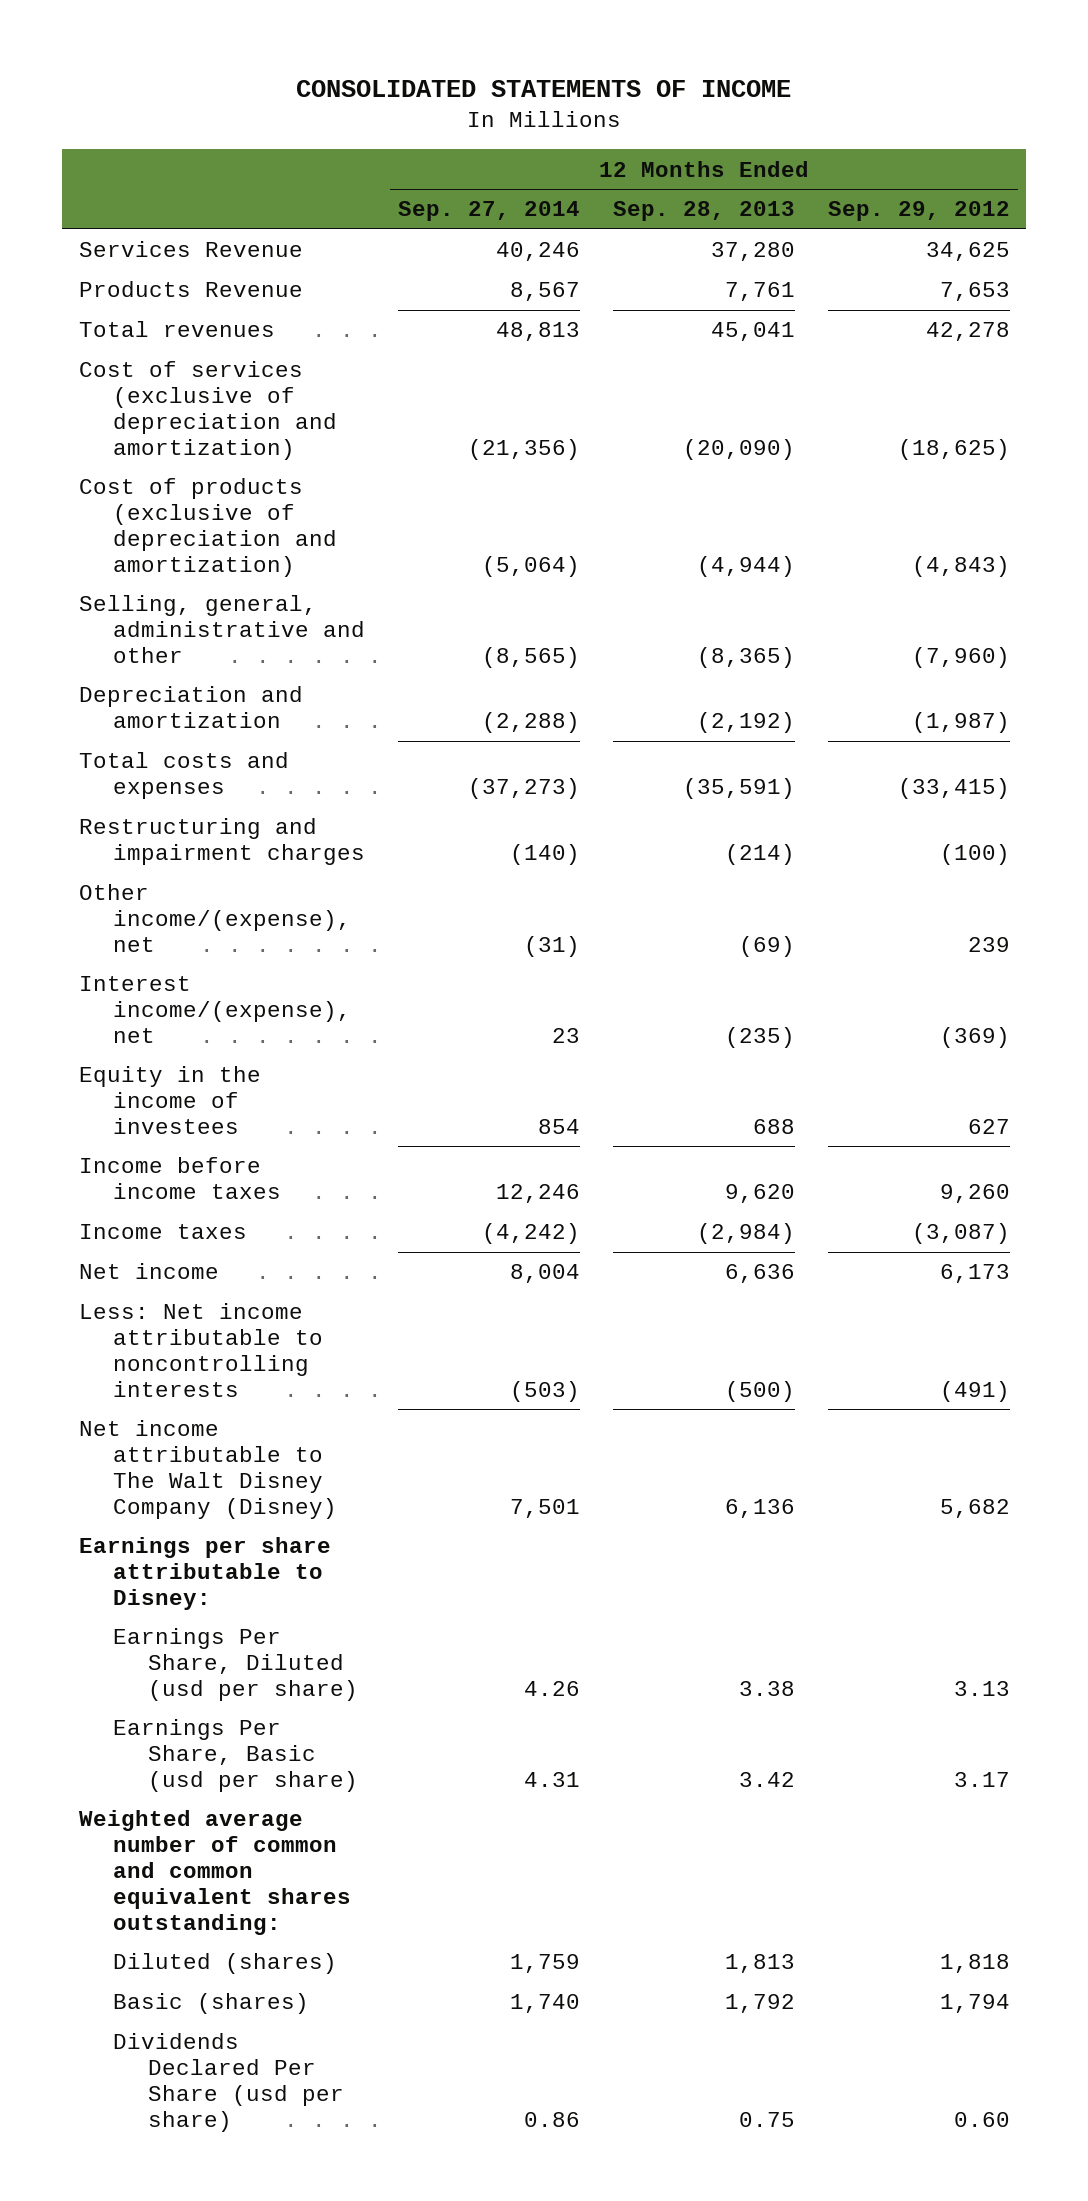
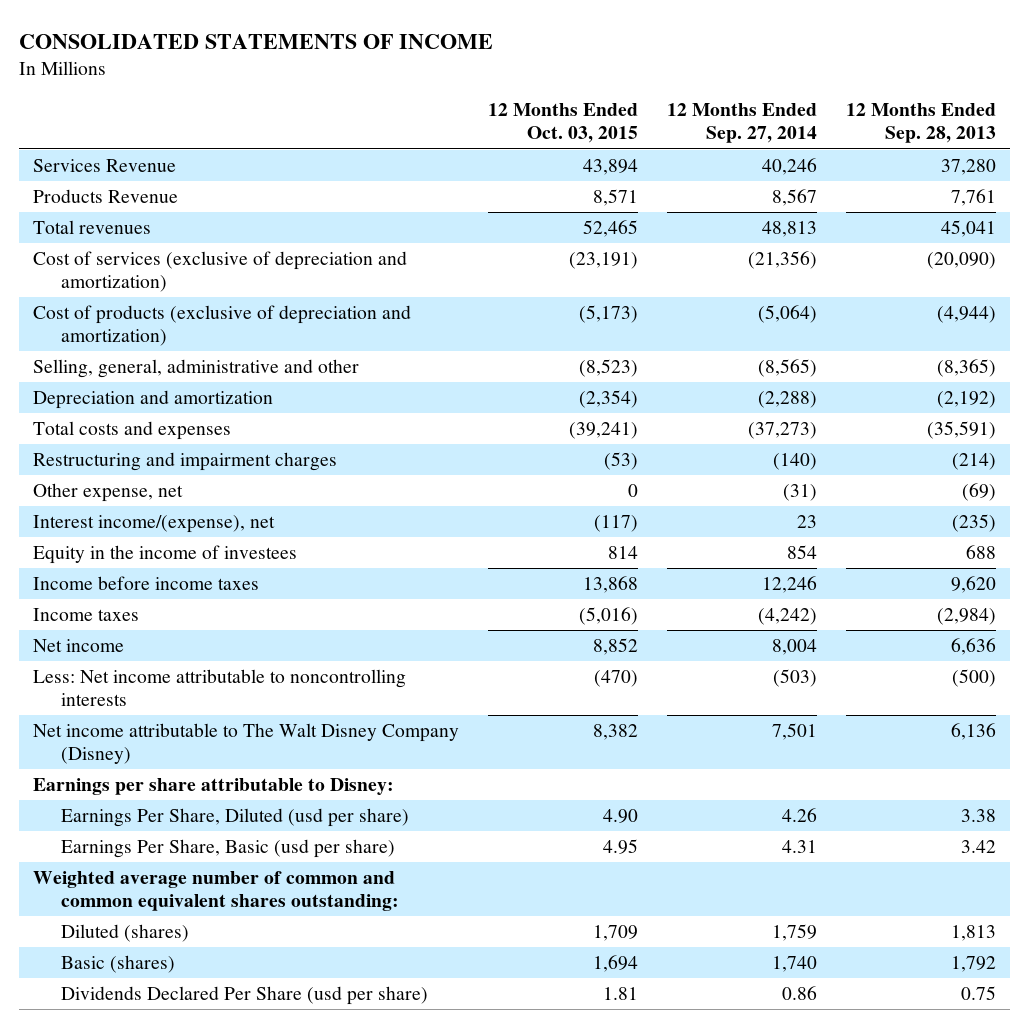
- | 12 Months Ended Sep. 27, 2014 | 12 Months Ended Sep. 28, 2013 | 12 Months Ended Sep. 29, 2012
+ | 12 Months Ended Oct. 03, 2015 | 12 Months Ended Sep. 27, 2014 | 12 Months Ended Sep. 28, 2013
- Other income/(expense), net | (31) | (69) | 239
+ Other expense, net | 0 | (31) | (69)

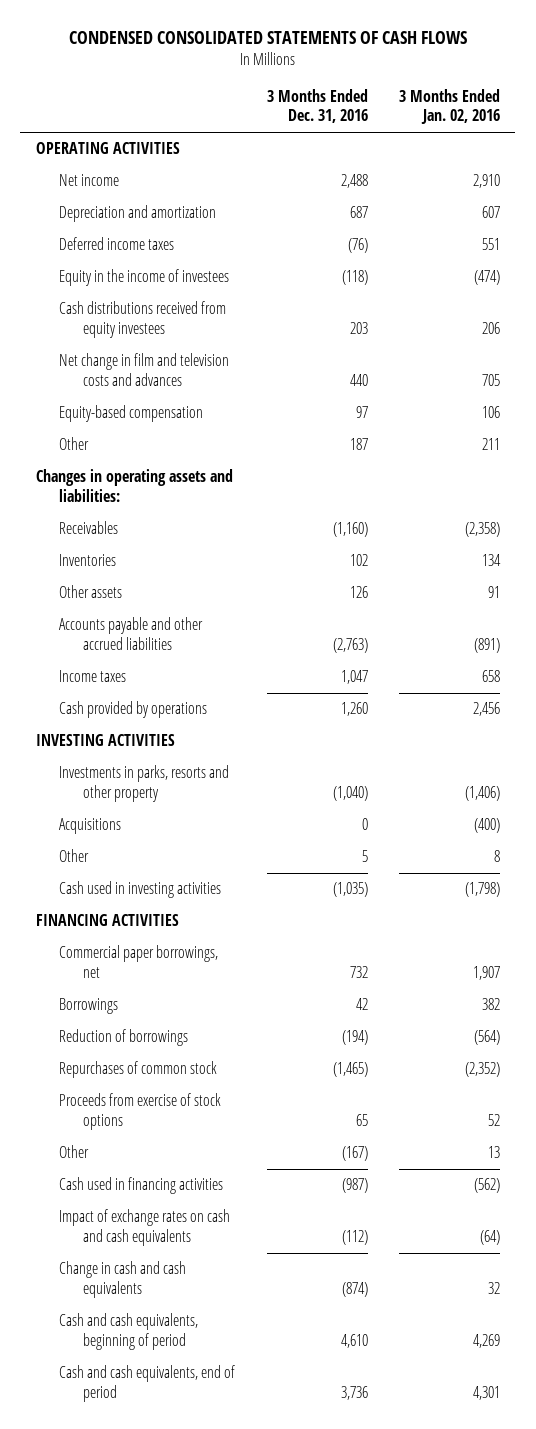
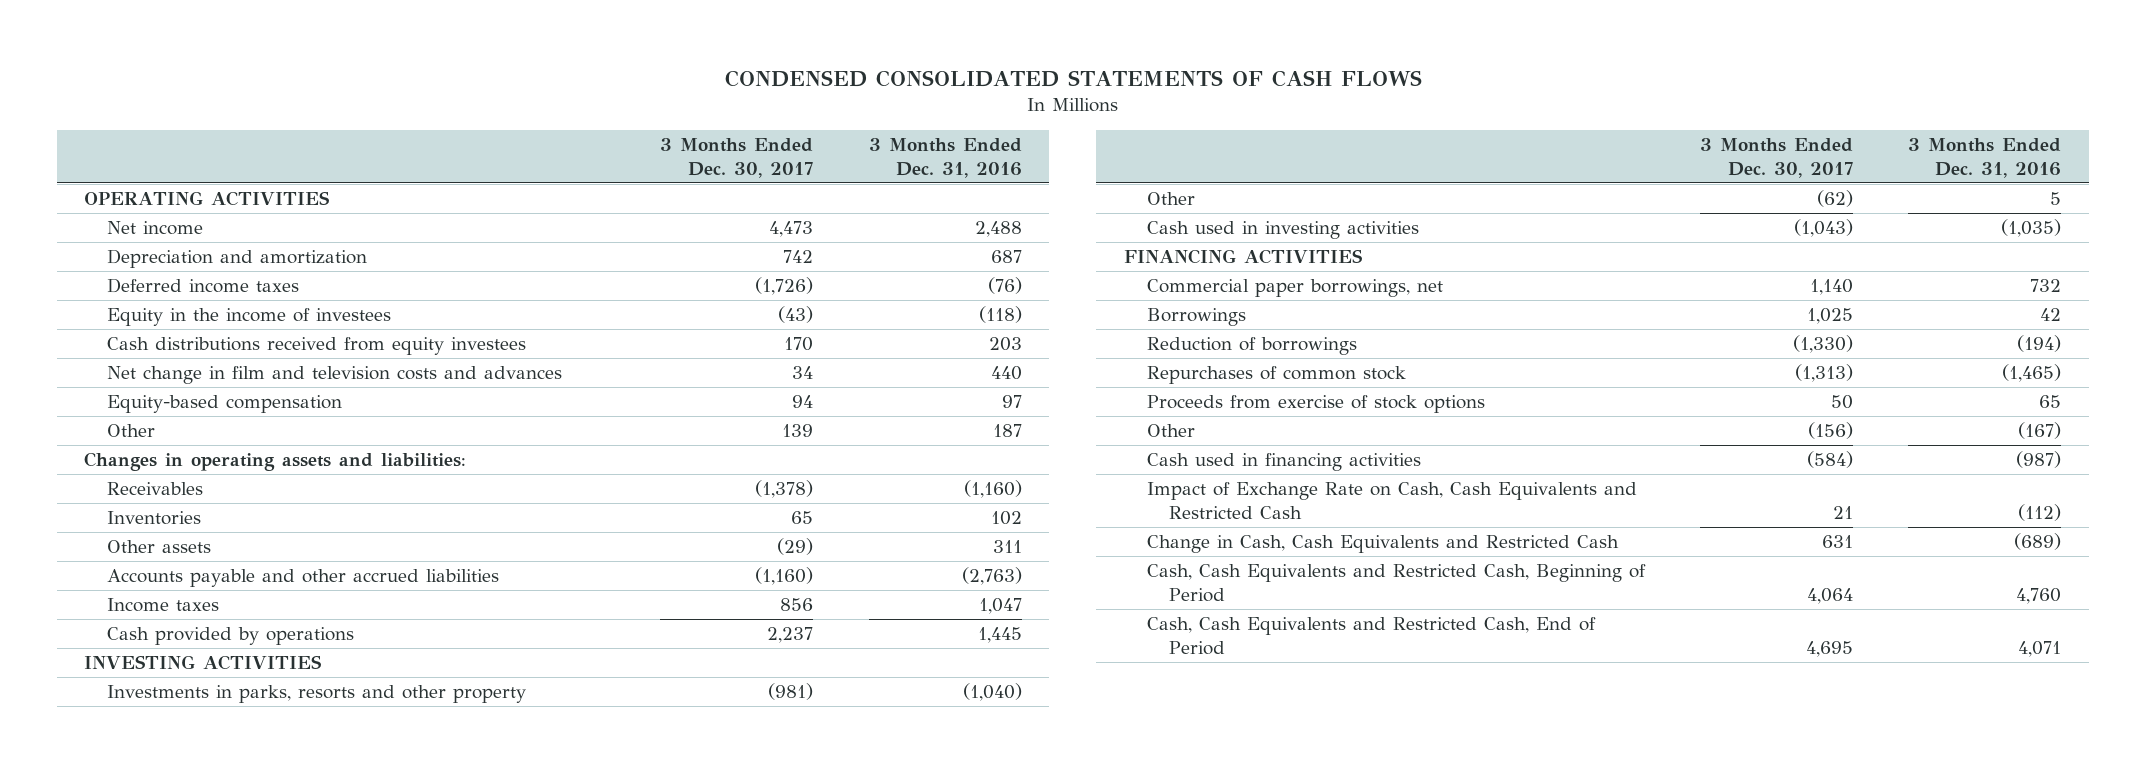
- | 3 Months Ended Dec. 31, 2016 | 3 Months Ended Jan. 02, 2016
+ | 3 Months Ended Dec. 30, 2017 | 3 Months Ended Dec. 31, 2016
- Other assets | 126 | 91
+ Other assets | (29) | 311
- Cash provided by operations | 1,260 | 2,456
+ Cash provided by operations | 2,237 | 1,445
- Acquisitions | 0 | (400)
- Impact of exchange rates on cash and cash equivalents | (112) | (64)
- Change in cash and cash equivalents | (874) | 32
- Cash and cash equivalents, beginning of period | 4,610 | 4,269
- Cash and cash equivalents, end of period | 3,736 | 4,301
+ Impact of Exchange Rate on Cash, Cash Equivalents and Restricted Cash | 21 | (112)
+ Change in Cash, Cash Equivalents and Restricted Cash | 631 | (689)
+ Cash, Cash Equivalents and Restricted Cash, Beginning of Period | 4,064 | 4,760
+ Cash, Cash Equivalents and Restricted Cash, End of Period | 4,695 | 4,071

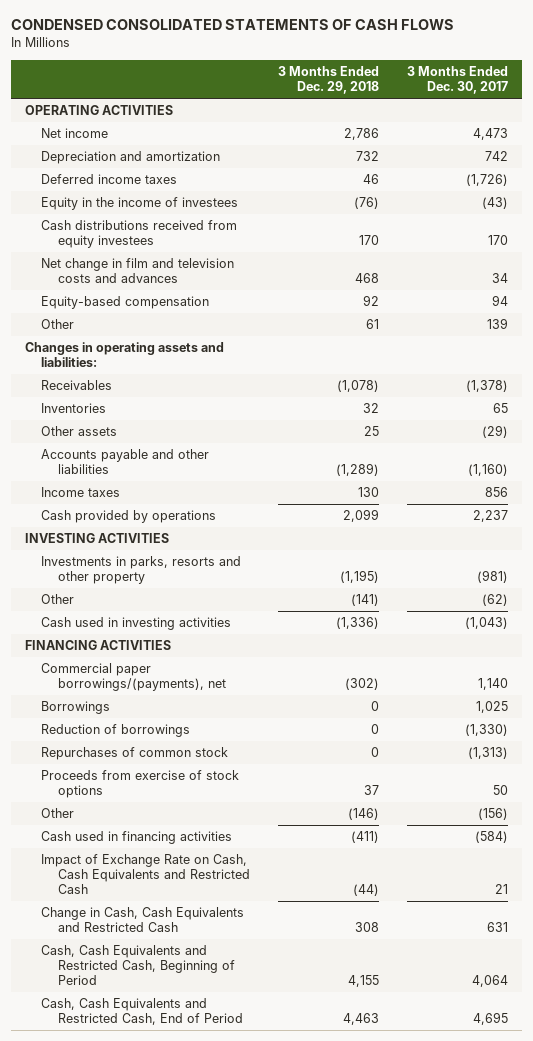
- | 3 Months Ended Dec. 30, 2017 | 3 Months Ended Dec. 31, 2016
+ | 3 Months Ended Dec. 29, 2018 | 3 Months Ended Dec. 30, 2017
- Accounts payable and other accrued liabilities | (1,160) | (2,763)
+ Accounts payable and other liabilities | (1,289) | (1,160)
- Commercial paper borrowings, net | 1,140 | 732
+ Commercial paper borrowings/(payments), net | (302) | 1,140

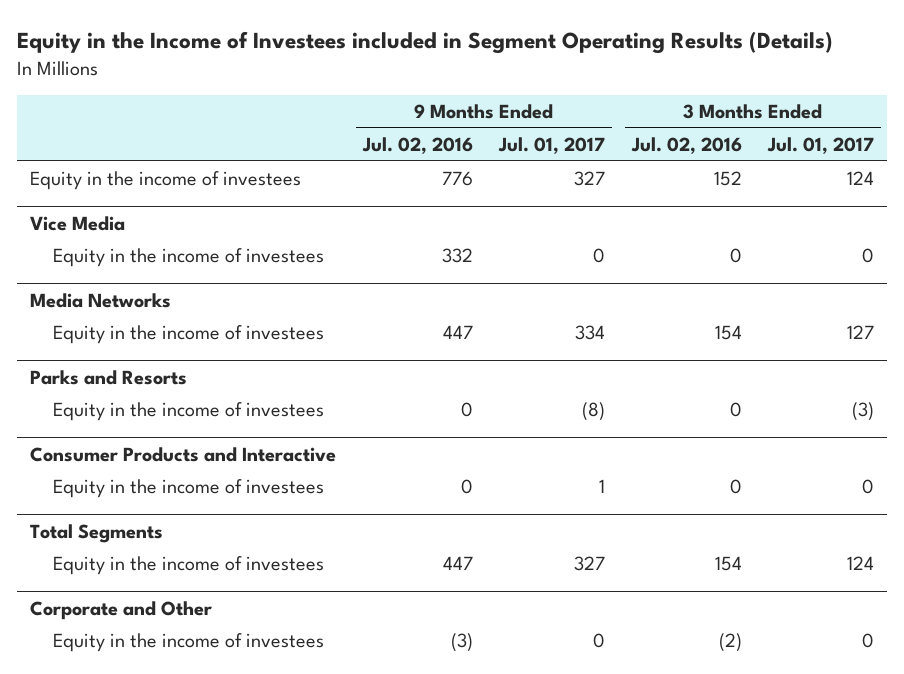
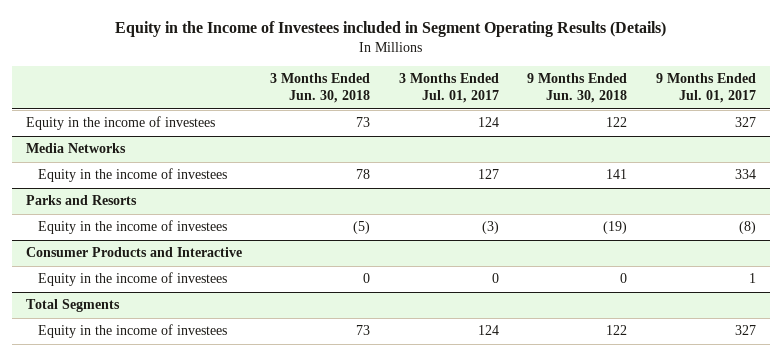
- | 9 Months Ended Jul. 02, 2016 | 9 Months Ended Jul. 01, 2017 | 3 Months Ended Jul. 02, 2016 | 3 Months Ended Jul. 01, 2017
+ | 3 Months Ended Jun. 30, 2018 | 3 Months Ended Jul. 01, 2017 | 9 Months Ended Jun. 30, 2018 | 9 Months Ended Jul. 01, 2017
- Vice Media
- Equity in the income of investees | 332 | 0 | 0 | 0
- Corporate and Other
- Equity in the income of investees | (3) | 0 | (2) | 0

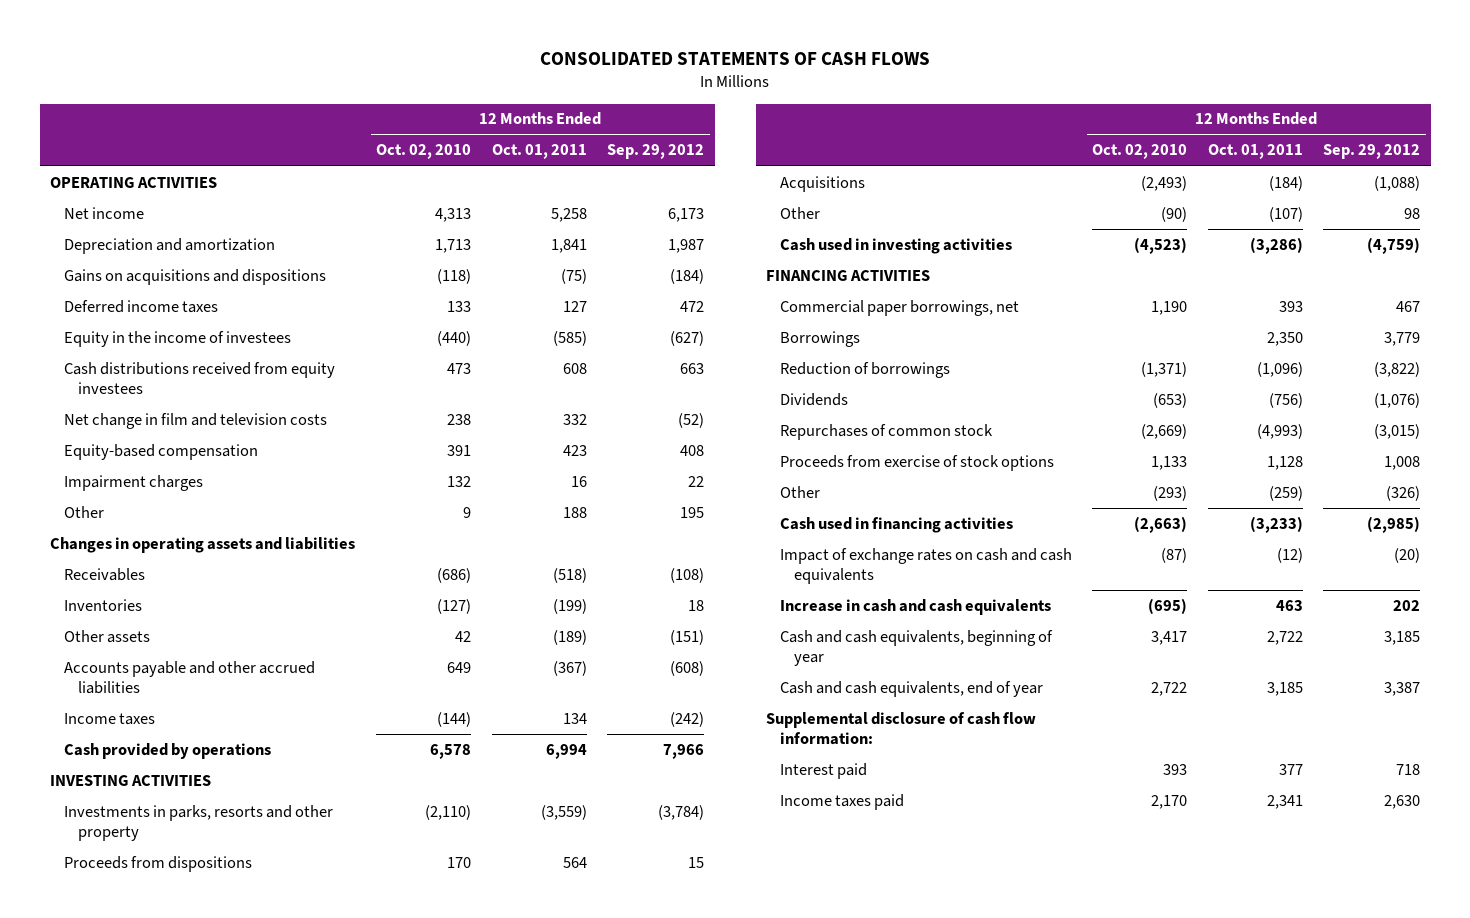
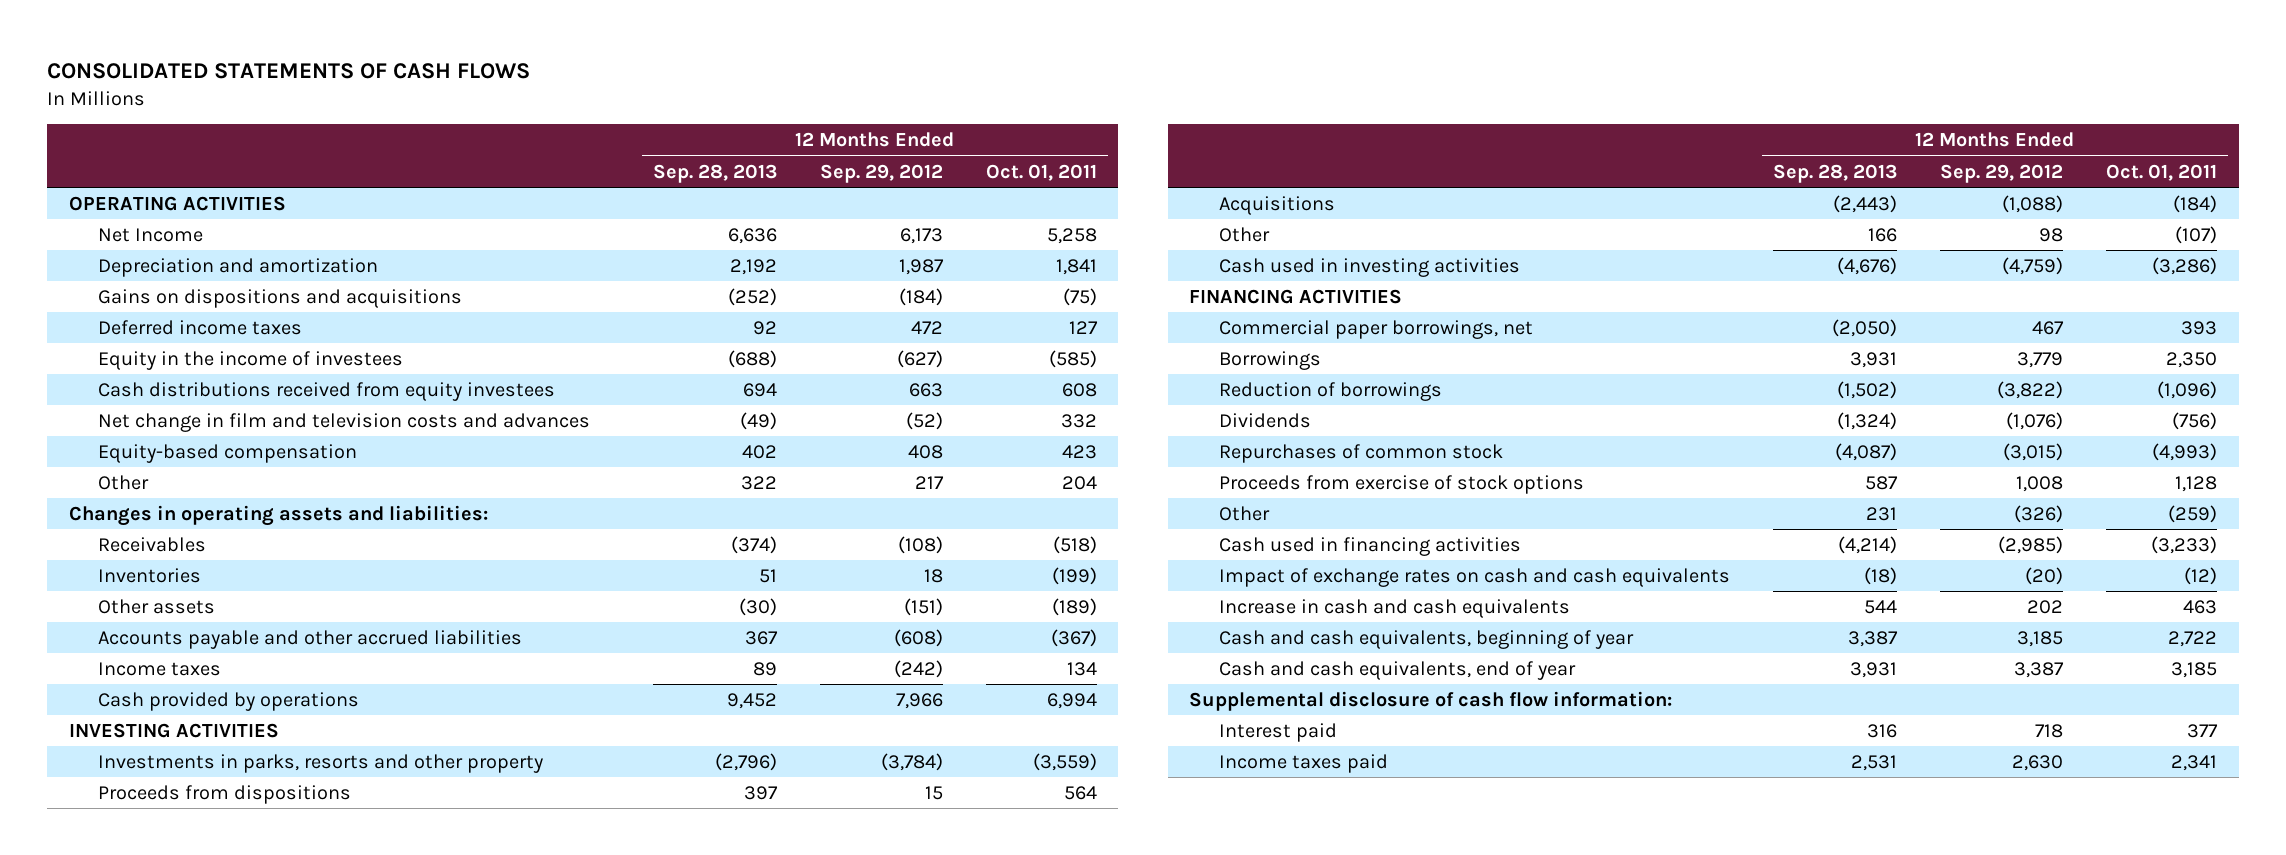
- | 12 Months Ended Oct. 02, 2010 | 12 Months Ended Oct. 01, 2011 | 12 Months Ended Sep. 29, 2012
+ | 12 Months Ended Sep. 28, 2013 | 12 Months Ended Sep. 29, 2012 | 12 Months Ended Oct. 01, 2011
- Net income | 4,313 | 5,258 | 6,173
+ Net Income | 6,636 | 6,173 | 5,258
- Gains on acquisitions and dispositions | (118) | (75) | (184)
+ Gains on dispositions and acquisitions | (252) | (184) | (75)
- Net change in film and television costs | 238 | 332 | (52)
+ Net change in film and television costs and advances | (49) | (52) | 332
- Impairment charges | 132 | 16 | 22
- Other | 9 | 188 | 195
- Changes in operating assets and liabilities
+ Other | 322 | 217 | 204
+ Changes in operating assets and liabilities:

